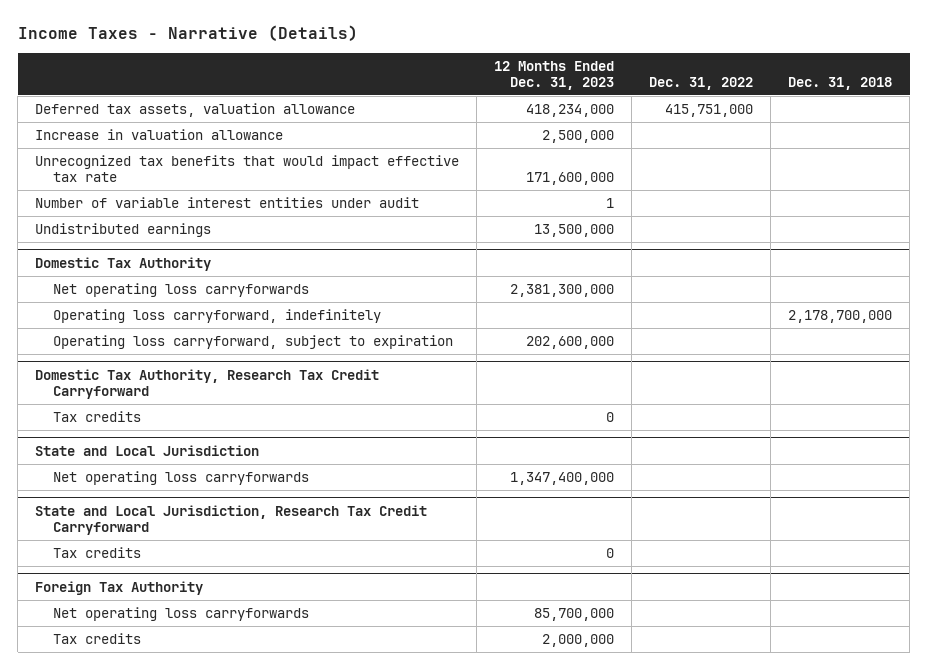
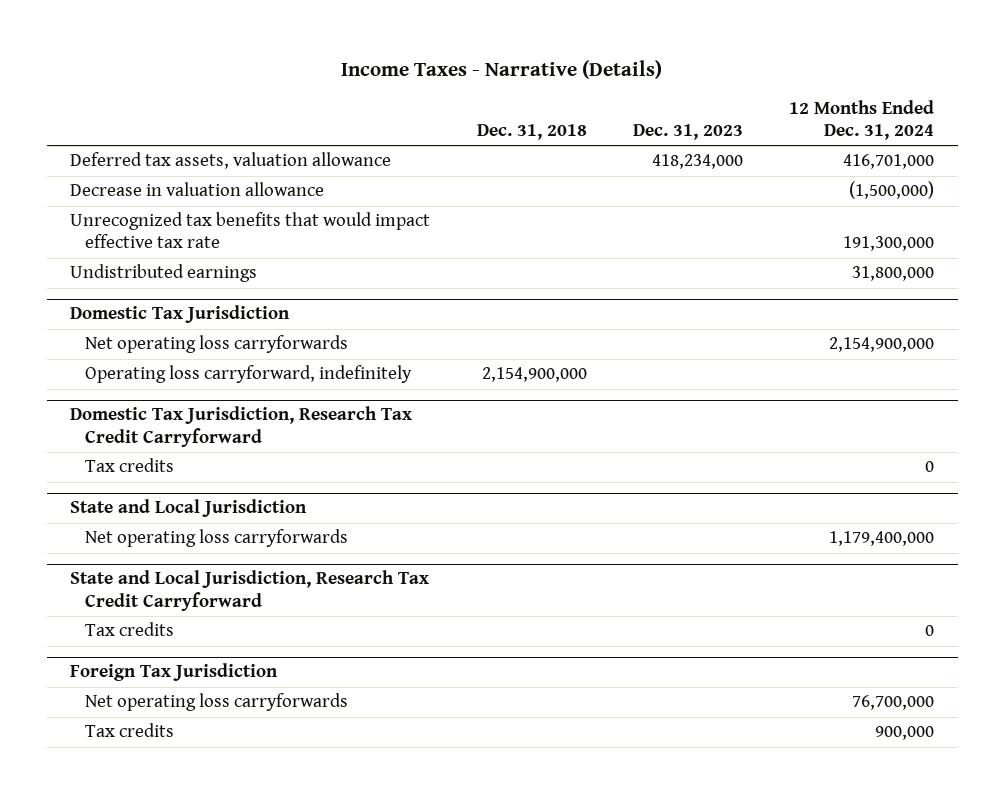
- | 12 Months Ended Dec. 31, 2023 | Dec. 31, 2022 | Dec. 31, 2018
+ | Dec. 31, 2018 | Dec. 31, 2023 | 12 Months Ended Dec. 31, 2024
- Increase in valuation allowance | 2,500,000 | |
+ Decrease in valuation allowance | | | (1,500,000)
- Number of variable interest entities under audit | 1 | |
- Domestic Tax Authority
+ Domestic Tax Jurisdiction
- Operating loss carryforward, indefinitely | | | 2,178,700,000
- Operating loss carryforward, subject to expiration | 202,600,000 | |
- Domestic Tax Authority, Research Tax Credit Carryforward
+ Operating loss carryforward, indefinitely | 2,154,900,000 | |
+ Domestic Tax Jurisdiction, Research Tax Credit Carryforward
- Foreign Tax Authority
+ Foreign Tax Jurisdiction

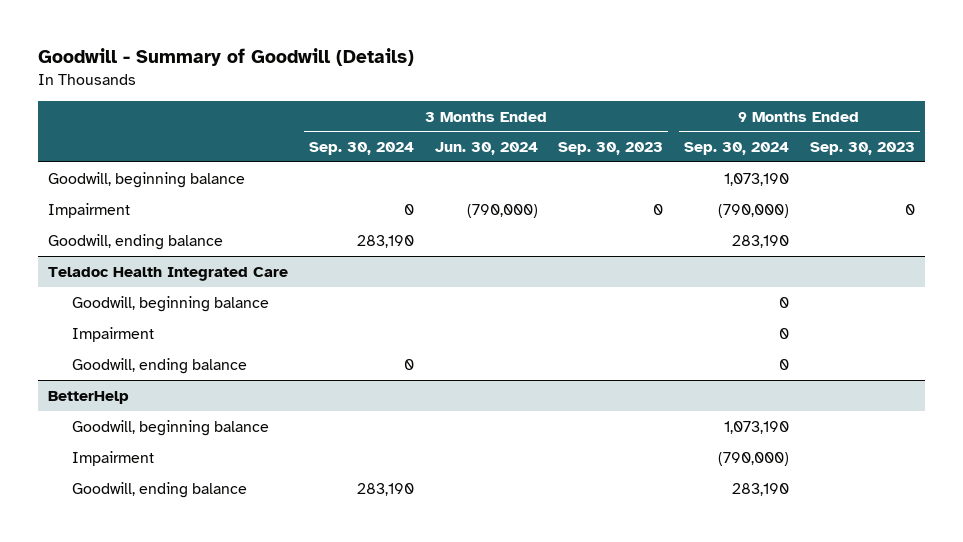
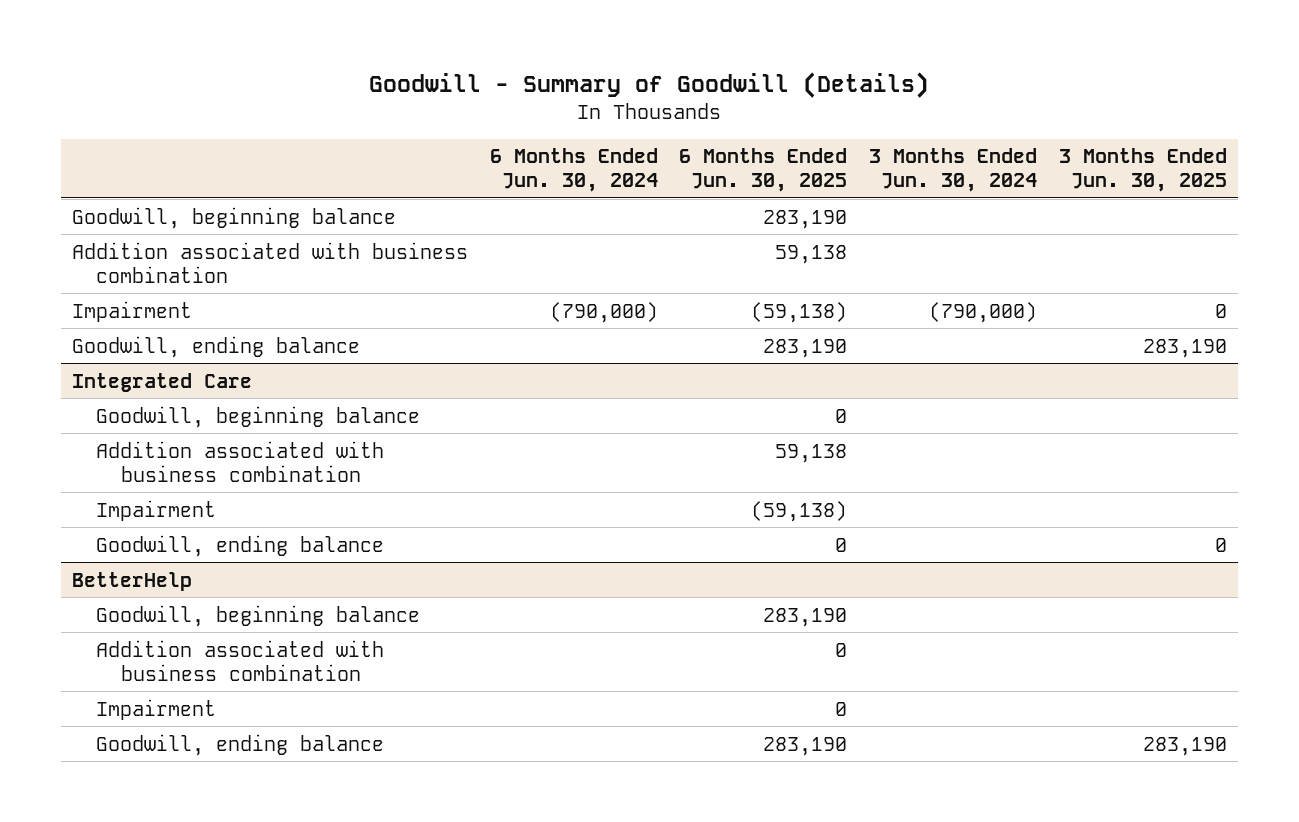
- | 3 Months Ended Sep. 30, 2024 | 3 Months Ended Jun. 30, 2024 | 3 Months Ended Sep. 30, 2023 | 9 Months Ended Sep. 30, 2024 | 9 Months Ended Sep. 30, 2023
+ | 6 Months Ended Jun. 30, 2024 | 6 Months Ended Jun. 30, 2025 | 3 Months Ended Jun. 30, 2024 | 3 Months Ended Jun. 30, 2025
+ Addition associated with business combination | | 59,138 | |
- Teladoc Health Integrated Care
+ Integrated Care
+ Addition associated with business combination | | 59,138 | |
@ BetterHelp
+ Addition associated with business combination | | 0 | |

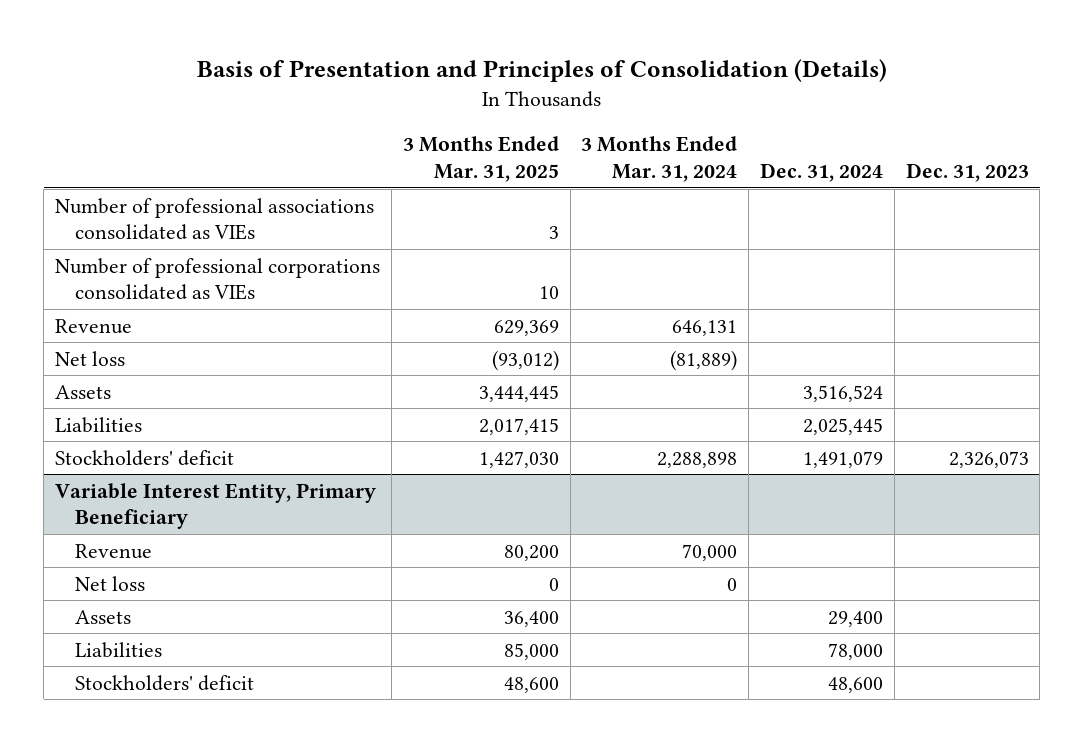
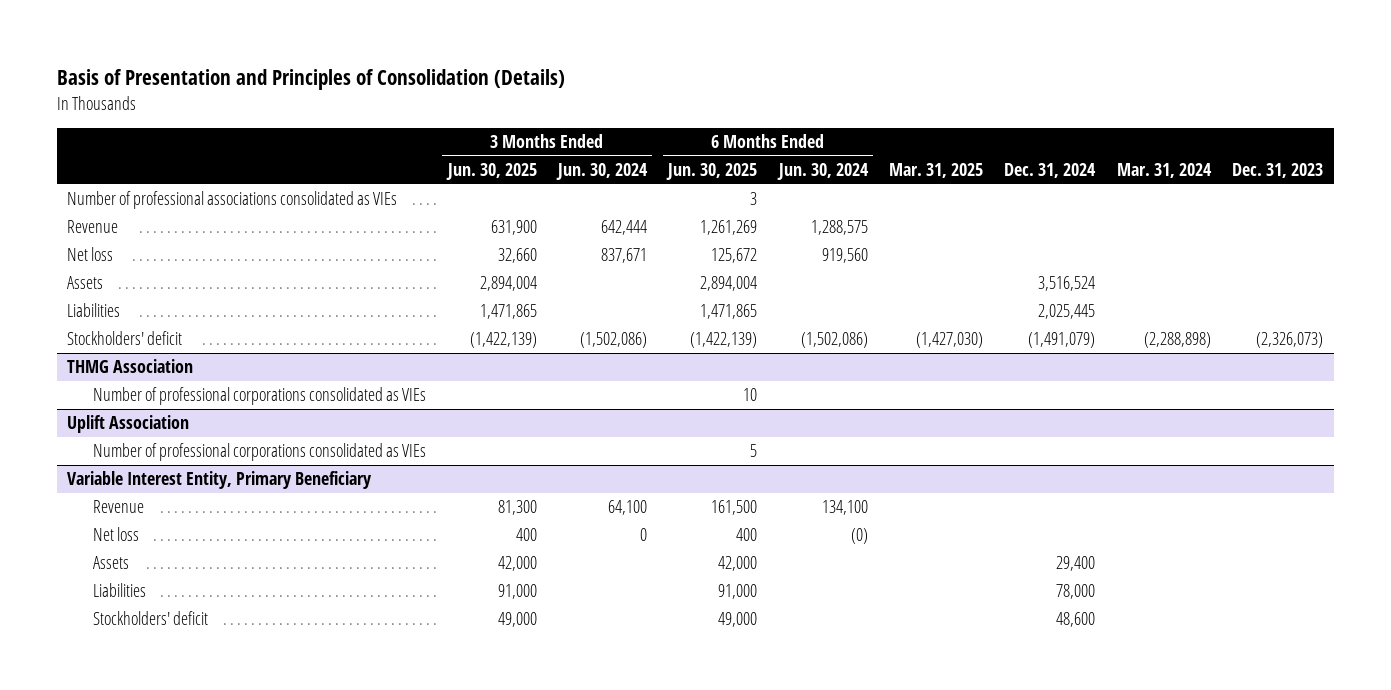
- | 3 Months Ended Mar. 31, 2025 | 3 Months Ended Mar. 31, 2024 | Dec. 31, 2024 | Dec. 31, 2023
+ | 3 Months Ended Jun. 30, 2025 | 3 Months Ended Jun. 30, 2024 | 6 Months Ended Jun. 30, 2025 | 6 Months Ended Jun. 30, 2024 | Mar. 31, 2025 | Dec. 31, 2024 | Mar. 31, 2024 | Dec. 31, 2023
- Number of professional corporations consolidated as VIEs | 10 | | |
- Stockholders' deficit | 1,427,030 | 2,288,898 | 1,491,079 | 2,326,073
+ Stockholders' deficit | (1,422,139) | (1,502,086) | (1,422,139) | (1,502,086) | (1,427,030) | (1,491,079) | (2,288,898) | (2,326,073)
+ THMG Association
+ Number of professional corporations consolidated as VIEs | | | 10 | | | | |
+ Uplift Association
+ Number of professional corporations consolidated as VIEs | | | 5 | | | | |

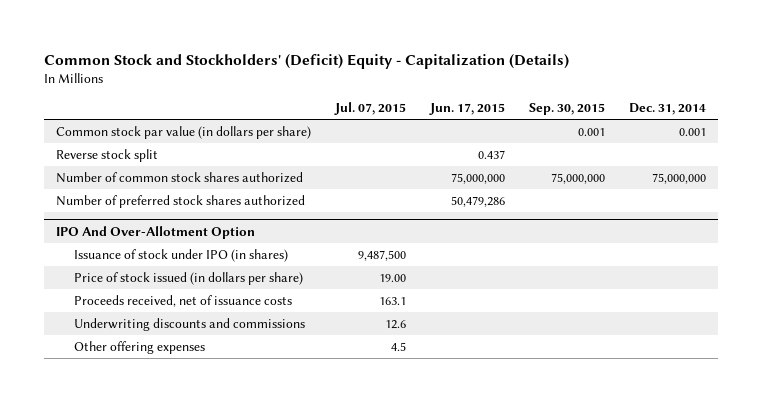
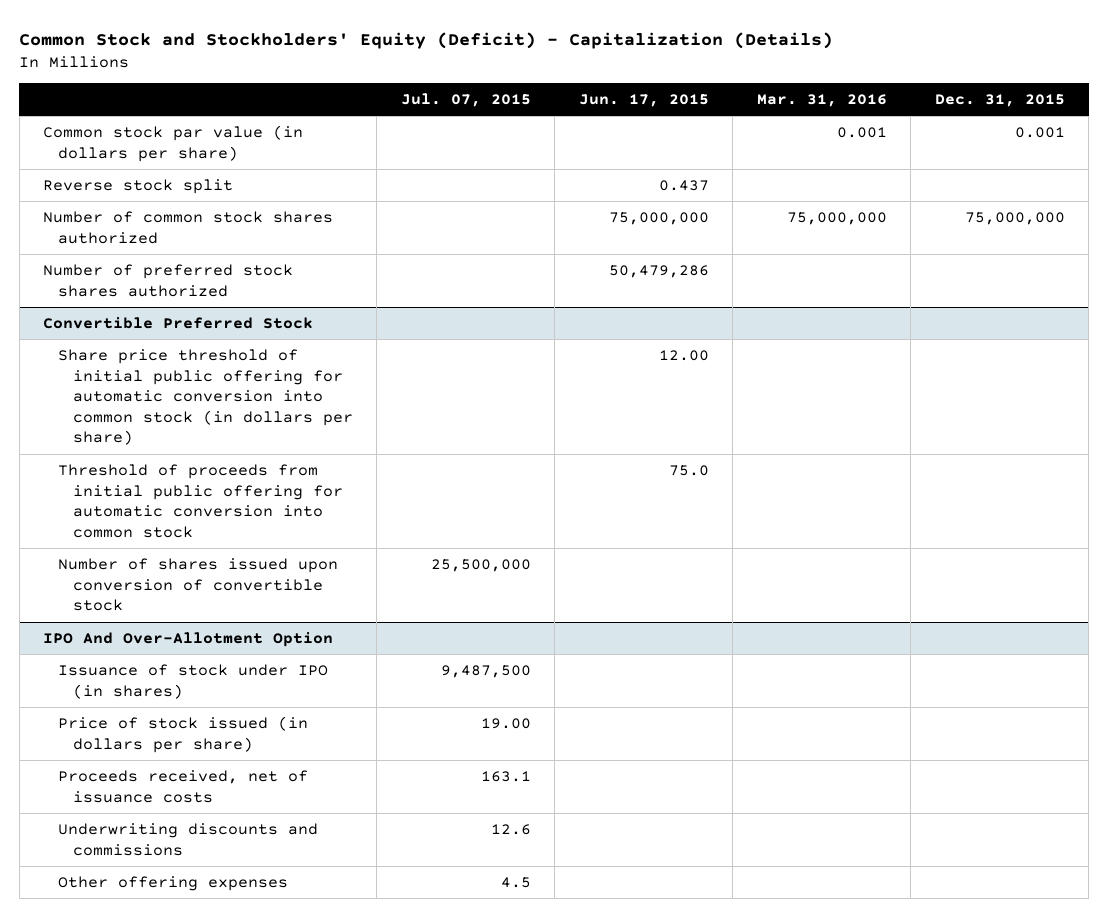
- Common Stock and Stockholders' (Deficit) Equity - Capitalization (Details)
+ Common Stock and Stockholders' Equity (Deficit) - Capitalization (Details)
- | Jul. 07, 2015 | Jun. 17, 2015 | Sep. 30, 2015 | Dec. 31, 2014
+ | Jul. 07, 2015 | Jun. 17, 2015 | Mar. 31, 2016 | Dec. 31, 2015
+ Convertible Preferred Stock
+ Share price threshold of initial public offering for automatic conversion into common stock (in dollars per share) | | 12.00 | |
+ Threshold of proceeds from initial public offering for automatic conversion into common stock | | 75.0 | |
+ Number of shares issued upon conversion of convertible stock | 25,500,000 | | |

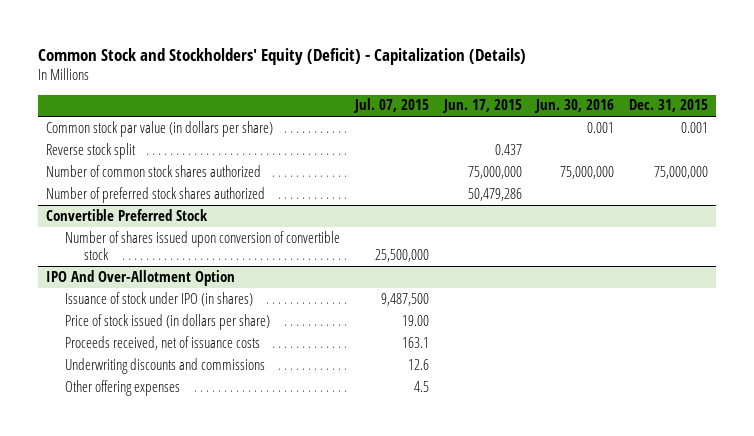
- | Jul. 07, 2015 | Jun. 17, 2015 | Mar. 31, 2016 | Dec. 31, 2015
+ | Jul. 07, 2015 | Jun. 17, 2015 | Jun. 30, 2016 | Dec. 31, 2015
@ Convertible Preferred Stock
- Share price threshold of initial public offering for automatic conversion into common stock (in dollars per share) | | 12.00 | |
- Threshold of proceeds from initial public offering for automatic conversion into common stock | | 75.0 | |

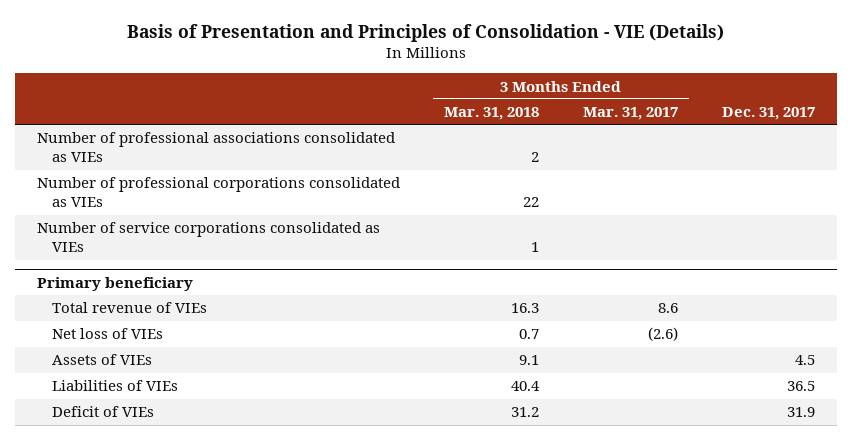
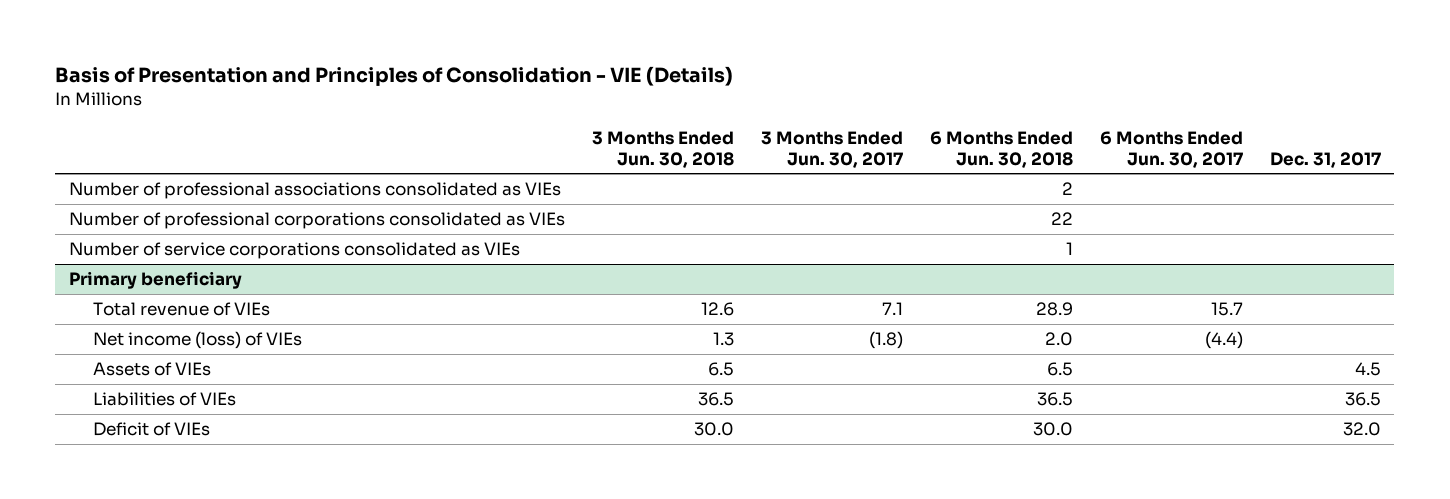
- | 3 Months Ended Mar. 31, 2018 | 3 Months Ended Mar. 31, 2017 | Dec. 31, 2017
+ | 3 Months Ended Jun. 30, 2018 | 3 Months Ended Jun. 30, 2017 | 6 Months Ended Jun. 30, 2018 | 6 Months Ended Jun. 30, 2017 | Dec. 31, 2017
@ Primary beneficiary
- Net loss of VIEs | 0.7 | (2.6) |
+ Net income (loss) of VIEs | 1.3 | (1.8) | 2.0 | (4.4) |
- Deficit of VIEs | 31.2 | | 31.9
+ Deficit of VIEs | 30.0 | | 30.0 | | 32.0

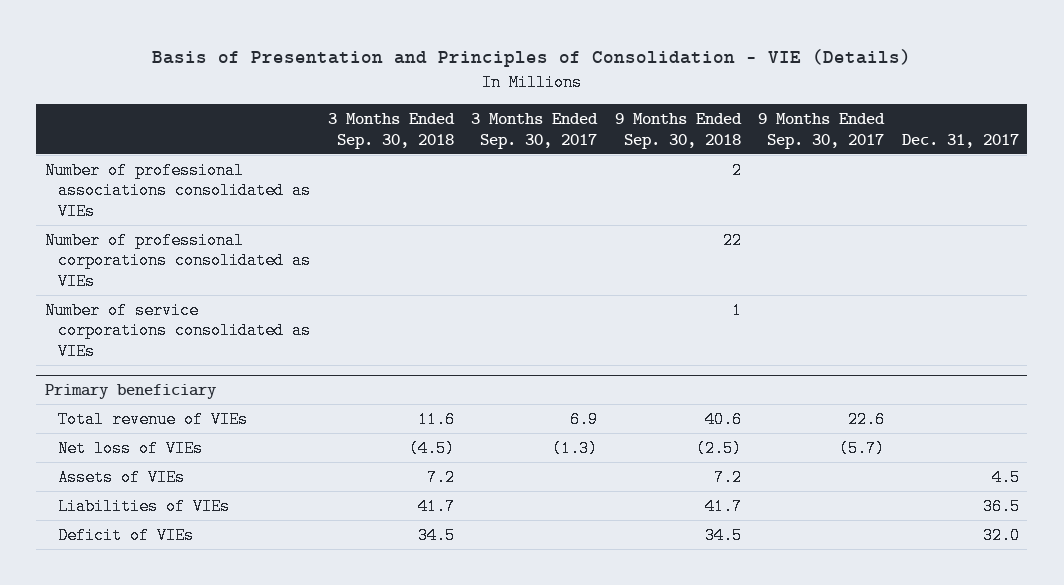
- | 3 Months Ended Jun. 30, 2018 | 3 Months Ended Jun. 30, 2017 | 6 Months Ended Jun. 30, 2018 | 6 Months Ended Jun. 30, 2017 | Dec. 31, 2017
+ | 3 Months Ended Sep. 30, 2018 | 3 Months Ended Sep. 30, 2017 | 9 Months Ended Sep. 30, 2018 | 9 Months Ended Sep. 30, 2017 | Dec. 31, 2017
@ Primary beneficiary
- Net income (loss) of VIEs | 1.3 | (1.8) | 2.0 | (4.4) |
+ Net loss of VIEs | (4.5) | (1.3) | (2.5) | (5.7) |

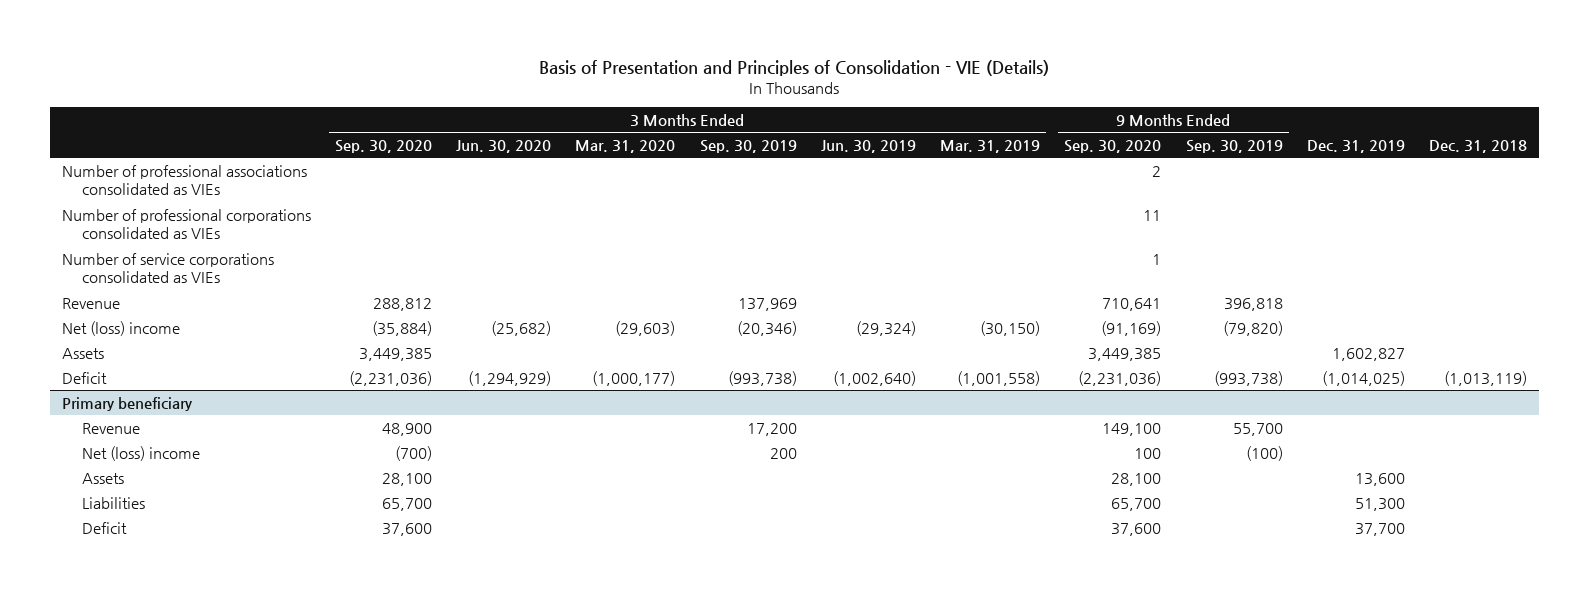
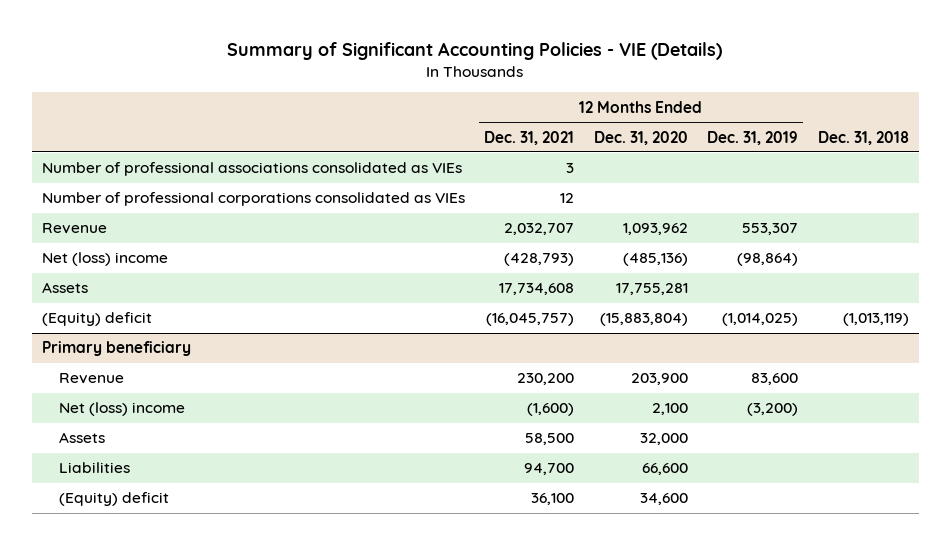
- Basis of Presentation and Principles of Consolidation - VIE (Details)
+ Summary of Significant Accounting Policies - VIE (Details)
- | 3 Months Ended Sep. 30, 2020 | 3 Months Ended Jun. 30, 2020 | 3 Months Ended Mar. 31, 2020 | 3 Months Ended Sep. 30, 2019 | 3 Months Ended Jun. 30, 2019 | 3 Months Ended Mar. 31, 2019 | 9 Months Ended Sep. 30, 2020 | 9 Months Ended Sep. 30, 2019 | Dec. 31, 2019 | Dec. 31, 2018
+ | 12 Months Ended Dec. 31, 2021 | 12 Months Ended Dec. 31, 2020 | 12 Months Ended Dec. 31, 2019 | Dec. 31, 2018
- Number of service corporations consolidated as VIEs | | | | | | | 1 | | |
- Deficit | (2,231,036) | (1,294,929) | (1,000,177) | (993,738) | (1,002,640) | (1,001,558) | (2,231,036) | (993,738) | (1,014,025) | (1,013,119)
+ (Equity) deficit | (16,045,757) | (15,883,804) | (1,014,025) | (1,013,119)
@ Primary beneficiary
- Deficit | 37,600 | | | | | | 37,600 | | 37,700 |
+ (Equity) deficit | 36,100 | 34,600 | |

